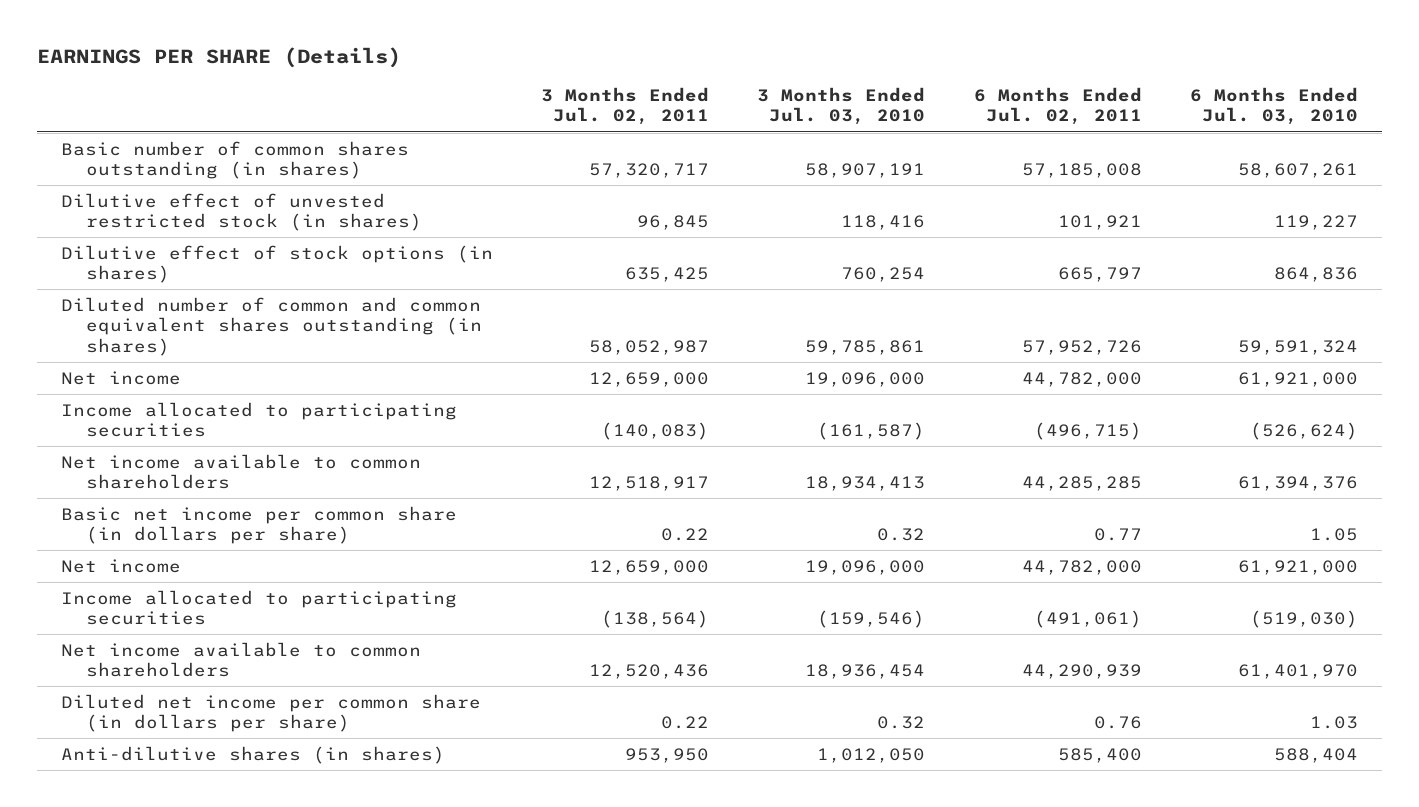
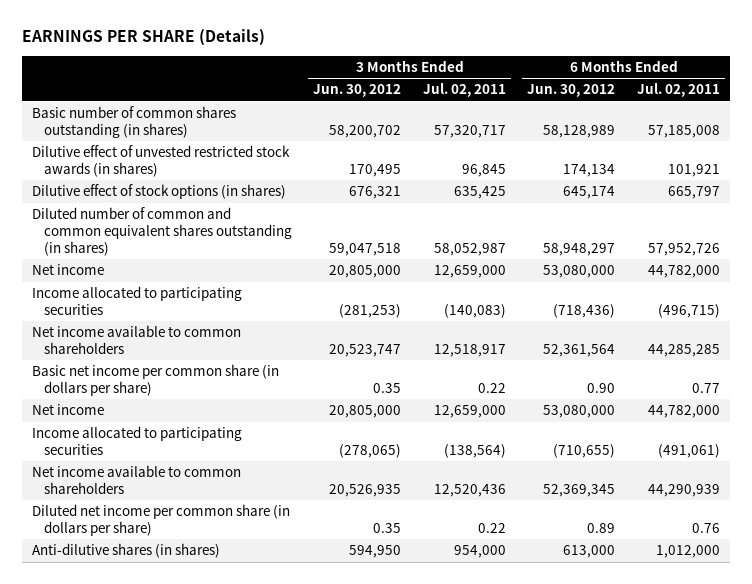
- | 3 Months Ended Jul. 02, 2011 | 3 Months Ended Jul. 03, 2010 | 6 Months Ended Jul. 02, 2011 | 6 Months Ended Jul. 03, 2010
+ | 3 Months Ended Jun. 30, 2012 | 3 Months Ended Jul. 02, 2011 | 6 Months Ended Jun. 30, 2012 | 6 Months Ended Jul. 02, 2011
- Dilutive effect of unvested restricted stock (in shares) | 96,845 | 118,416 | 101,921 | 119,227
+ Dilutive effect of unvested restricted stock awards (in shares) | 170,495 | 96,845 | 174,134 | 101,921
- Anti-dilutive shares (in shares) | 953,950 | 1,012,050 | 585,400 | 588,404
+ Anti-dilutive shares (in shares) | 594,950 | 954,000 | 613,000 | 1,012,000

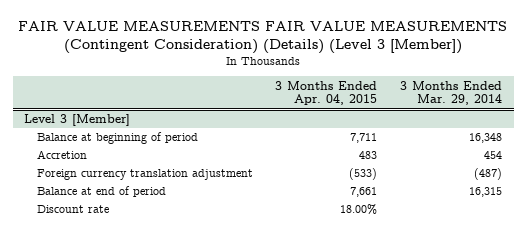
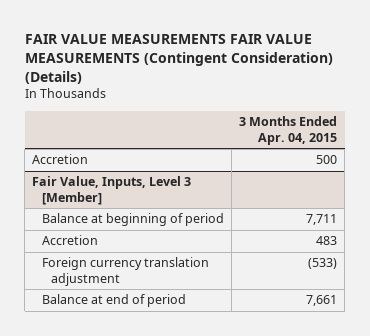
- FAIR VALUE MEASUREMENTS FAIR VALUE MEASUREMENTS (Contingent Consideration) (Details) (Level 3 [Member])
+ FAIR VALUE MEASUREMENTS FAIR VALUE MEASUREMENTS (Contingent Consideration) (Details)
- | 3 Months Ended Apr. 04, 2015 | 3 Months Ended Mar. 29, 2014
+ | 3 Months Ended Apr. 04, 2015
- Level 3 [Member]
+ Accretion | 500
+ Fair Value, Inputs, Level 3 [Member]
- Discount rate | 18.00% |

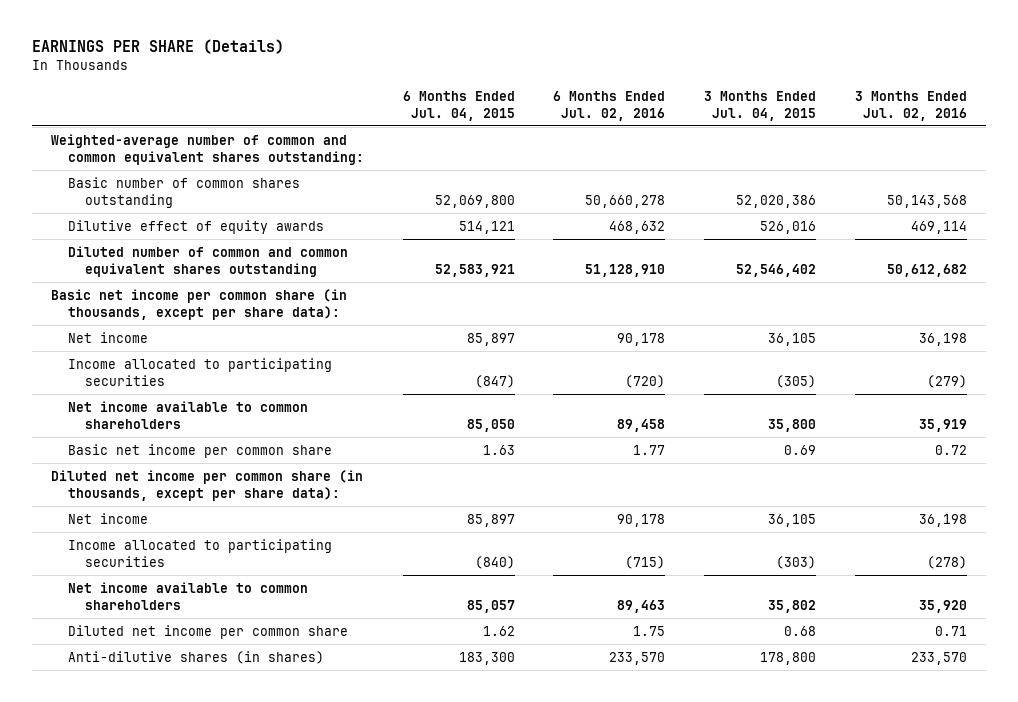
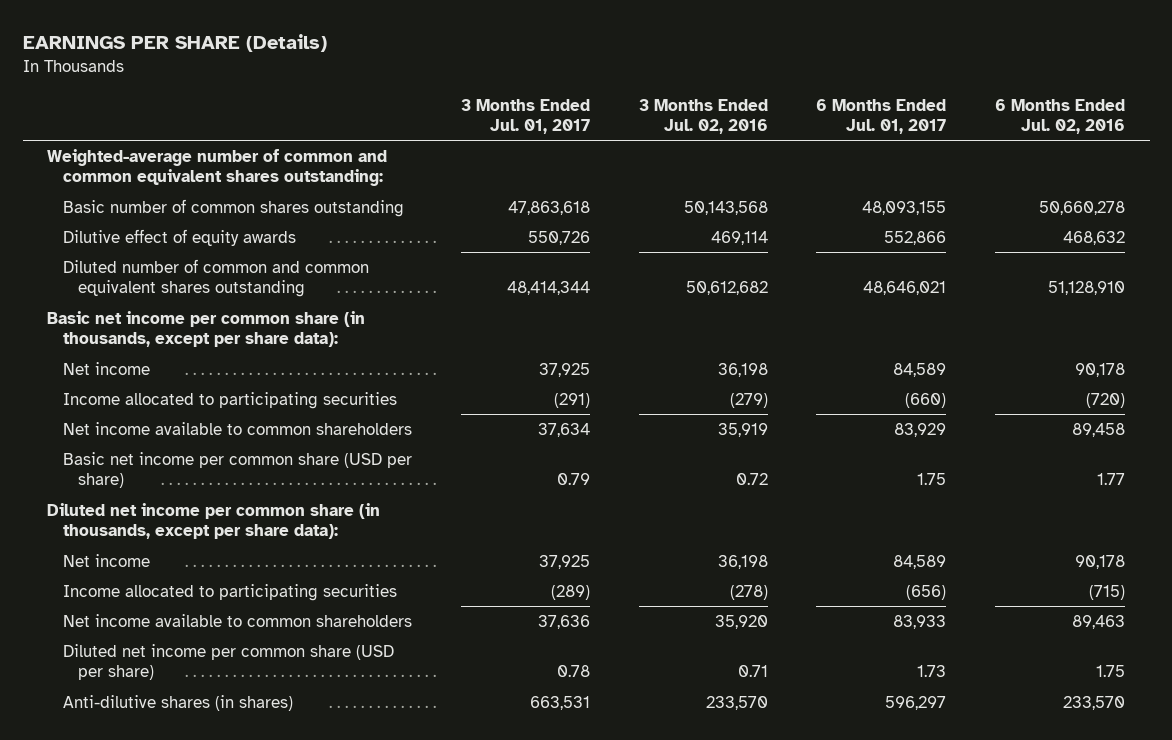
- | 6 Months Ended Jul. 04, 2015 | 6 Months Ended Jul. 02, 2016 | 3 Months Ended Jul. 04, 2015 | 3 Months Ended Jul. 02, 2016
+ | 3 Months Ended Jul. 01, 2017 | 3 Months Ended Jul. 02, 2016 | 6 Months Ended Jul. 01, 2017 | 6 Months Ended Jul. 02, 2016
- Basic net income per common share | 1.63 | 1.77 | 0.69 | 0.72
+ Basic net income per common share (USD per share) | 0.79 | 0.72 | 1.75 | 1.77
- Diluted net income per common share | 1.62 | 1.75 | 0.68 | 0.71
+ Diluted net income per common share (USD per share) | 0.78 | 0.71 | 1.73 | 1.75

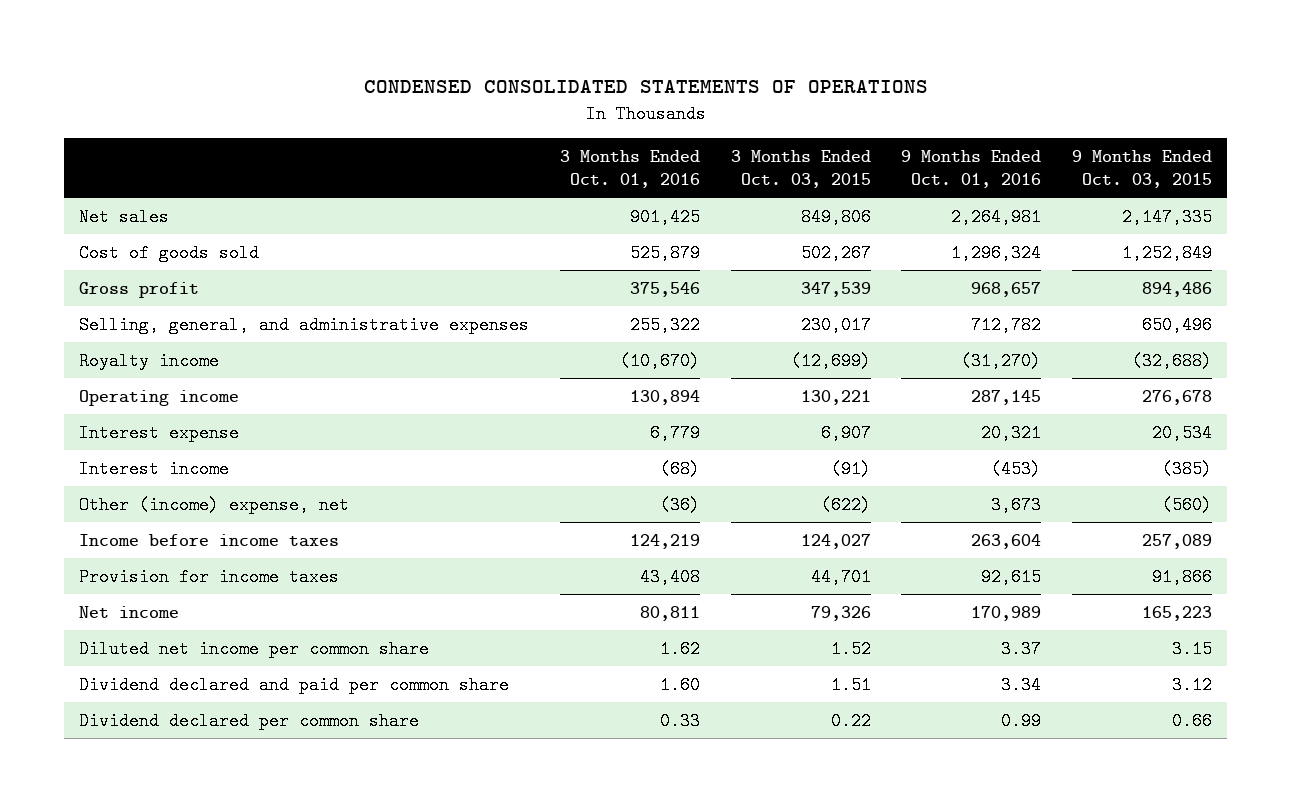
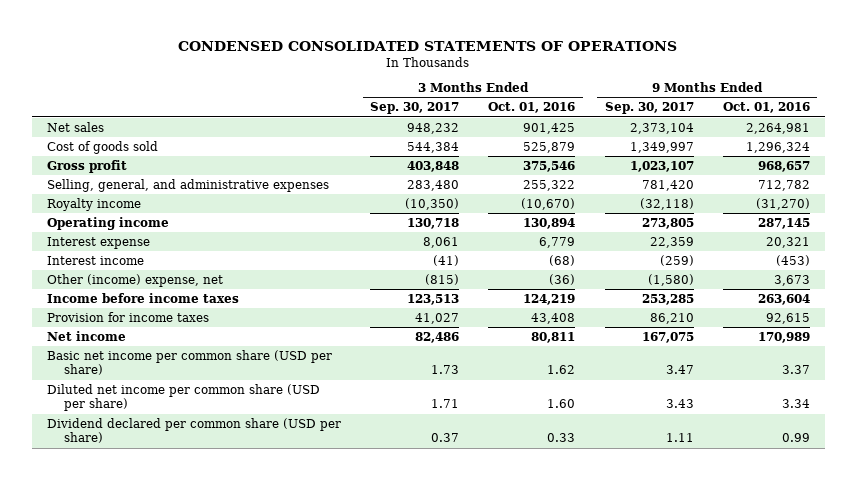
- | 3 Months Ended Oct. 01, 2016 | 3 Months Ended Oct. 03, 2015 | 9 Months Ended Oct. 01, 2016 | 9 Months Ended Oct. 03, 2015
+ | 3 Months Ended Sep. 30, 2017 | 3 Months Ended Oct. 01, 2016 | 9 Months Ended Sep. 30, 2017 | 9 Months Ended Oct. 01, 2016
- Diluted net income per common share | 1.62 | 1.52 | 3.37 | 3.15
- Dividend declared and paid per common share | 1.60 | 1.51 | 3.34 | 3.12
- Dividend declared per common share | 0.33 | 0.22 | 0.99 | 0.66
+ Basic net income per common share (USD per share) | 1.73 | 1.62 | 3.47 | 3.37
+ Diluted net income per common share (USD per share) | 1.71 | 1.60 | 3.43 | 3.34
+ Dividend declared per common share (USD per share) | 0.37 | 0.33 | 1.11 | 0.99

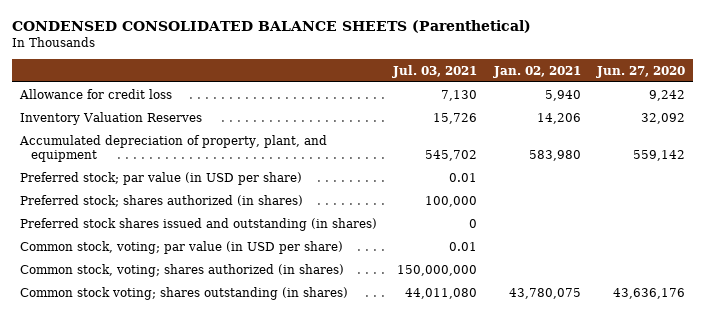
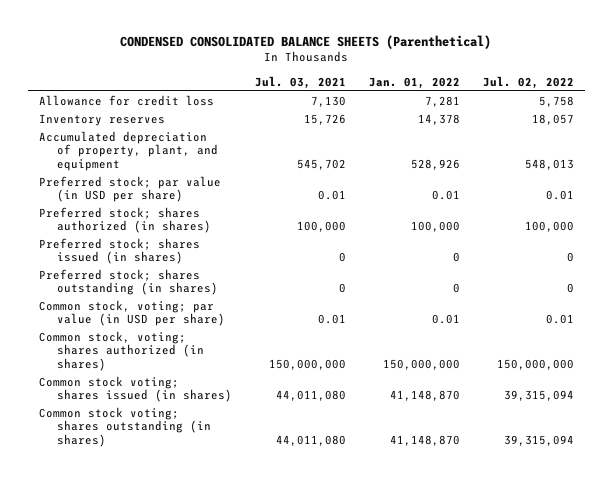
- | Jul. 03, 2021 | Jan. 02, 2021 | Jun. 27, 2020
+ | Jul. 03, 2021 | Jan. 01, 2022 | Jul. 02, 2022
- Inventory Valuation Reserves | 15,726 | 14,206 | 32,092
+ Inventory reserves | 15,726 | 14,378 | 18,057
- Preferred stock shares issued and outstanding (in shares) | 0 | |
+ Preferred stock; shares issued (in shares) | 0 | 0 | 0
+ Preferred stock; shares outstanding (in shares) | 0 | 0 | 0
+ Common stock voting; shares issued (in shares) | 44,011,080 | 41,148,870 | 39,315,094

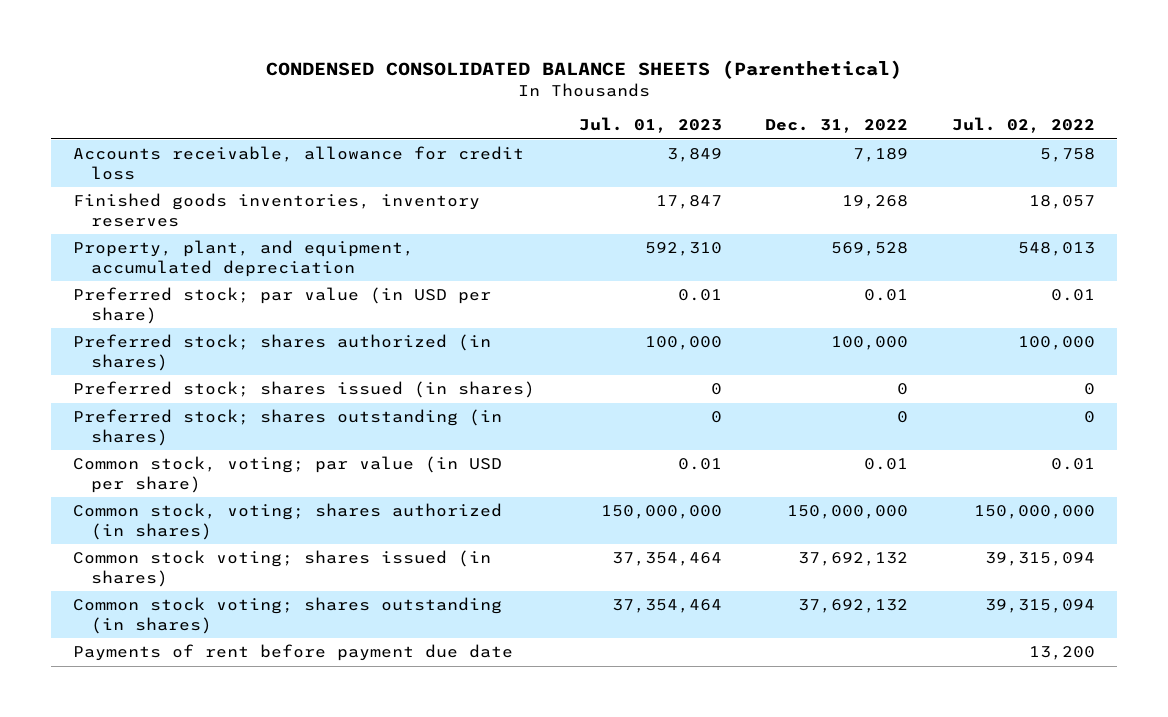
- | Jul. 03, 2021 | Jan. 01, 2022 | Jul. 02, 2022
+ | Jul. 01, 2023 | Dec. 31, 2022 | Jul. 02, 2022
- Allowance for credit loss | 7,130 | 7,281 | 5,758
- Inventory reserves | 15,726 | 14,378 | 18,057
- Accumulated depreciation of property, plant, and equipment | 545,702 | 528,926 | 548,013
+ Accounts receivable, allowance for credit loss | 3,849 | 7,189 | 5,758
+ Finished goods inventories, inventory reserves | 17,847 | 19,268 | 18,057
+ Property, plant, and equipment, accumulated depreciation | 592,310 | 569,528 | 548,013
+ Payments of rent before payment due date | | | 13,200

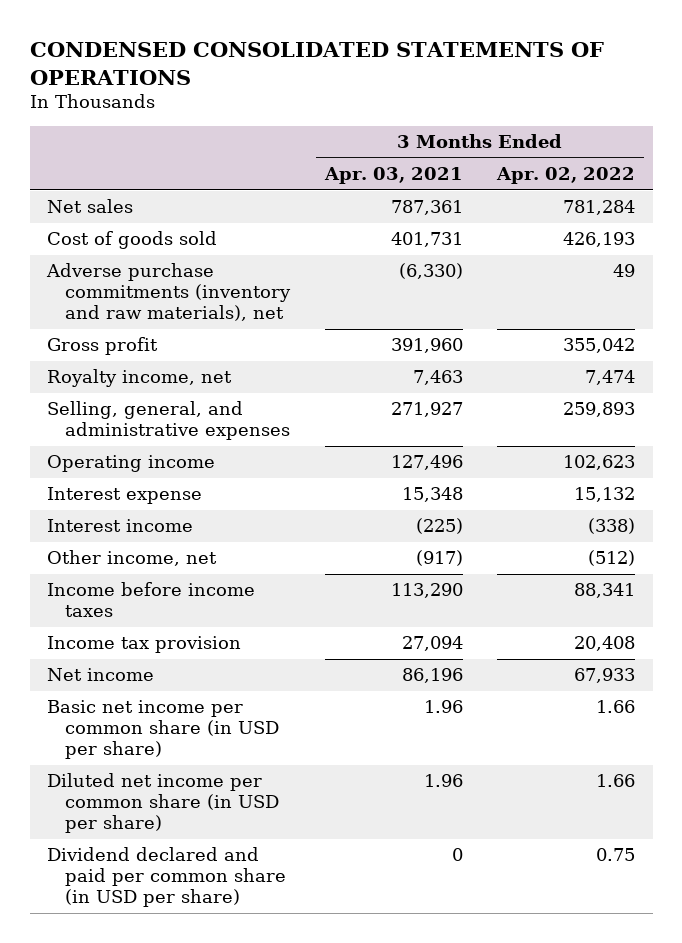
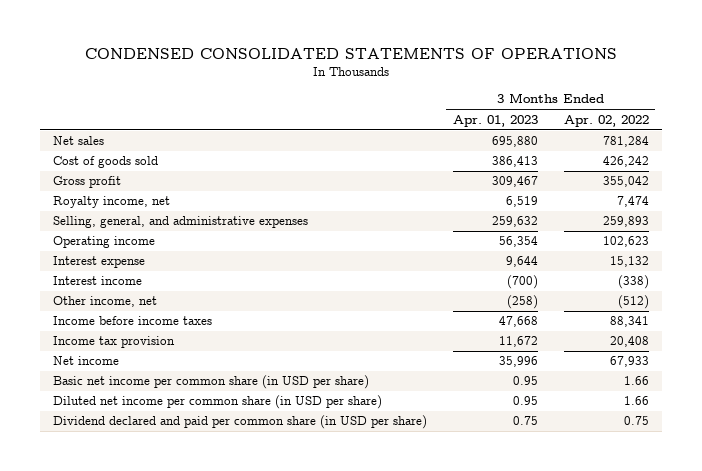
- | 3 Months Ended Apr. 03, 2021 | 3 Months Ended Apr. 02, 2022
+ | 3 Months Ended Apr. 01, 2023 | 3 Months Ended Apr. 02, 2022
- Cost of goods sold | 401,731 | 426,193
- Adverse purchase commitments (inventory and raw materials), net | (6,330) | 49
+ Cost of goods sold | 386,413 | 426,242

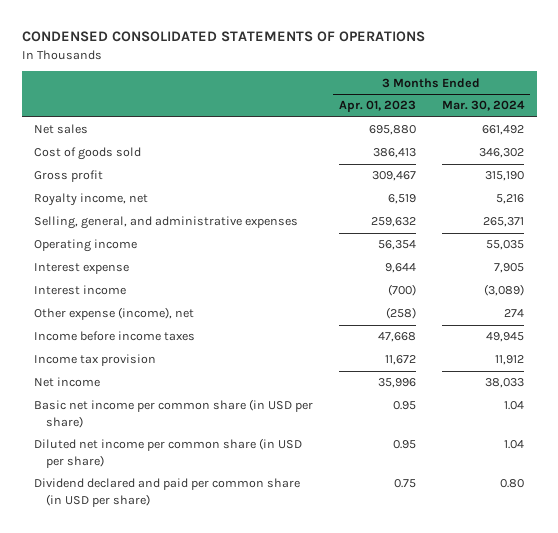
- | 3 Months Ended Apr. 01, 2023 | 3 Months Ended Apr. 02, 2022
+ | 3 Months Ended Apr. 01, 2023 | 3 Months Ended Mar. 30, 2024
- Other income, net | (258) | (512)
+ Other expense (income), net | (258) | 274

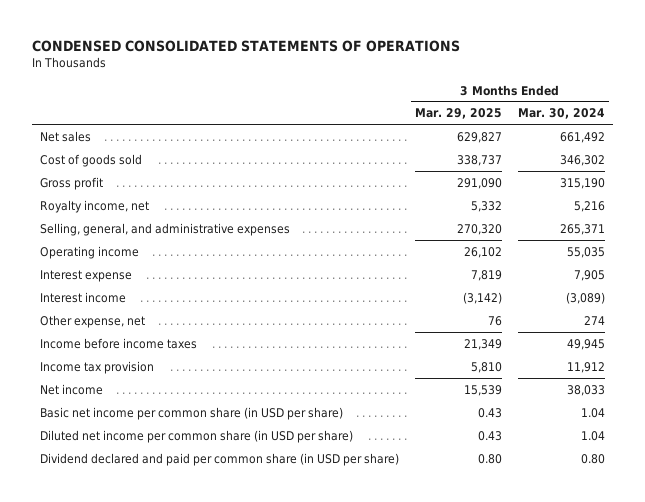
- | 3 Months Ended Apr. 01, 2023 | 3 Months Ended Mar. 30, 2024
+ | 3 Months Ended Mar. 29, 2025 | 3 Months Ended Mar. 30, 2024
- Other expense (income), net | (258) | 274
+ Other expense, net | 76 | 274

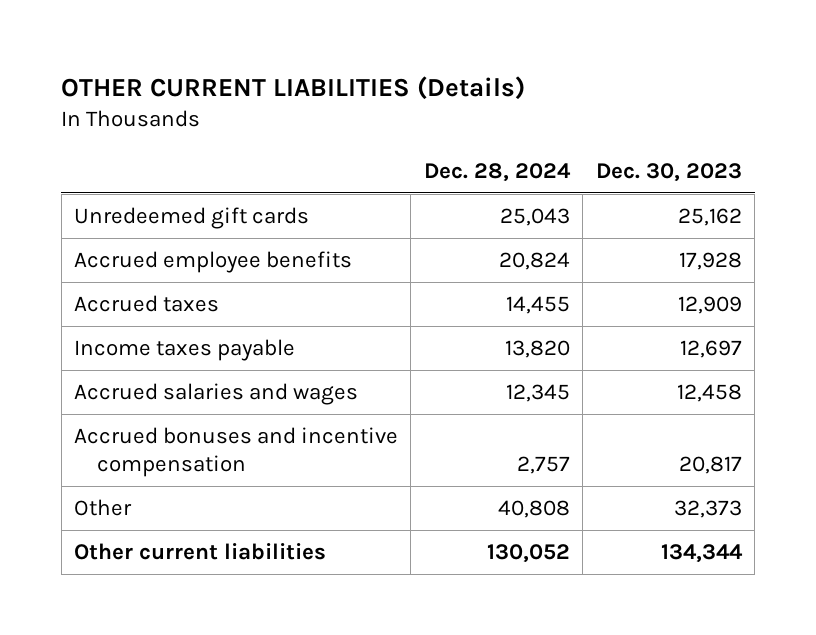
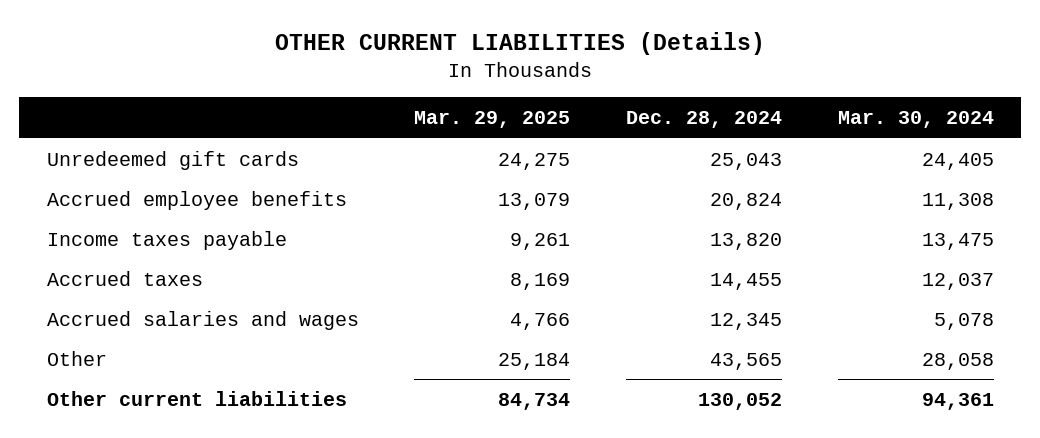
- | Dec. 28, 2024 | Dec. 30, 2023
+ | Mar. 29, 2025 | Dec. 28, 2024 | Mar. 30, 2024
moved down: Accrued taxes | 8,169 | 14,455 | 12,037
- Accrued bonuses and incentive compensation | 2,757 | 20,817
- Other | 40,808 | 32,373
+ Other | 25,184 | 43,565 | 28,058

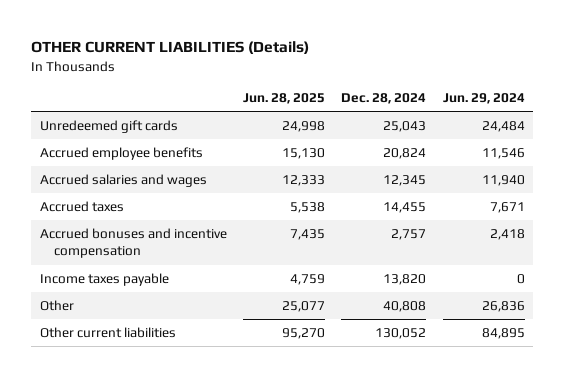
- | Mar. 29, 2025 | Dec. 28, 2024 | Mar. 30, 2024
+ | Jun. 28, 2025 | Dec. 28, 2024 | Jun. 29, 2024
- Other | 25,184 | 43,565 | 28,058
moved down: Accrued taxes | 5,538 | 14,455 | 7,671
+ Accrued bonuses and incentive compensation | 7,435 | 2,757 | 2,418
moved down: Income taxes payable | 4,759 | 13,820 | 0
+ Other | 25,077 | 40,808 | 26,836

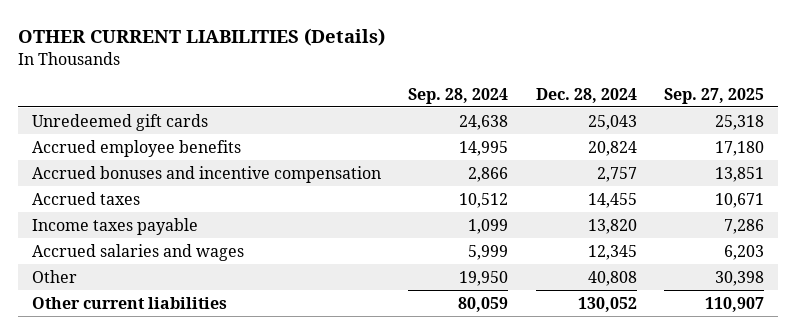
- | Jun. 28, 2025 | Dec. 28, 2024 | Jun. 29, 2024
+ | Sep. 28, 2024 | Dec. 28, 2024 | Sep. 27, 2025
moved down: Accrued taxes | 10,512 | 14,455 | 10,671
moved down: Accrued salaries and wages | 5,999 | 12,345 | 6,203

